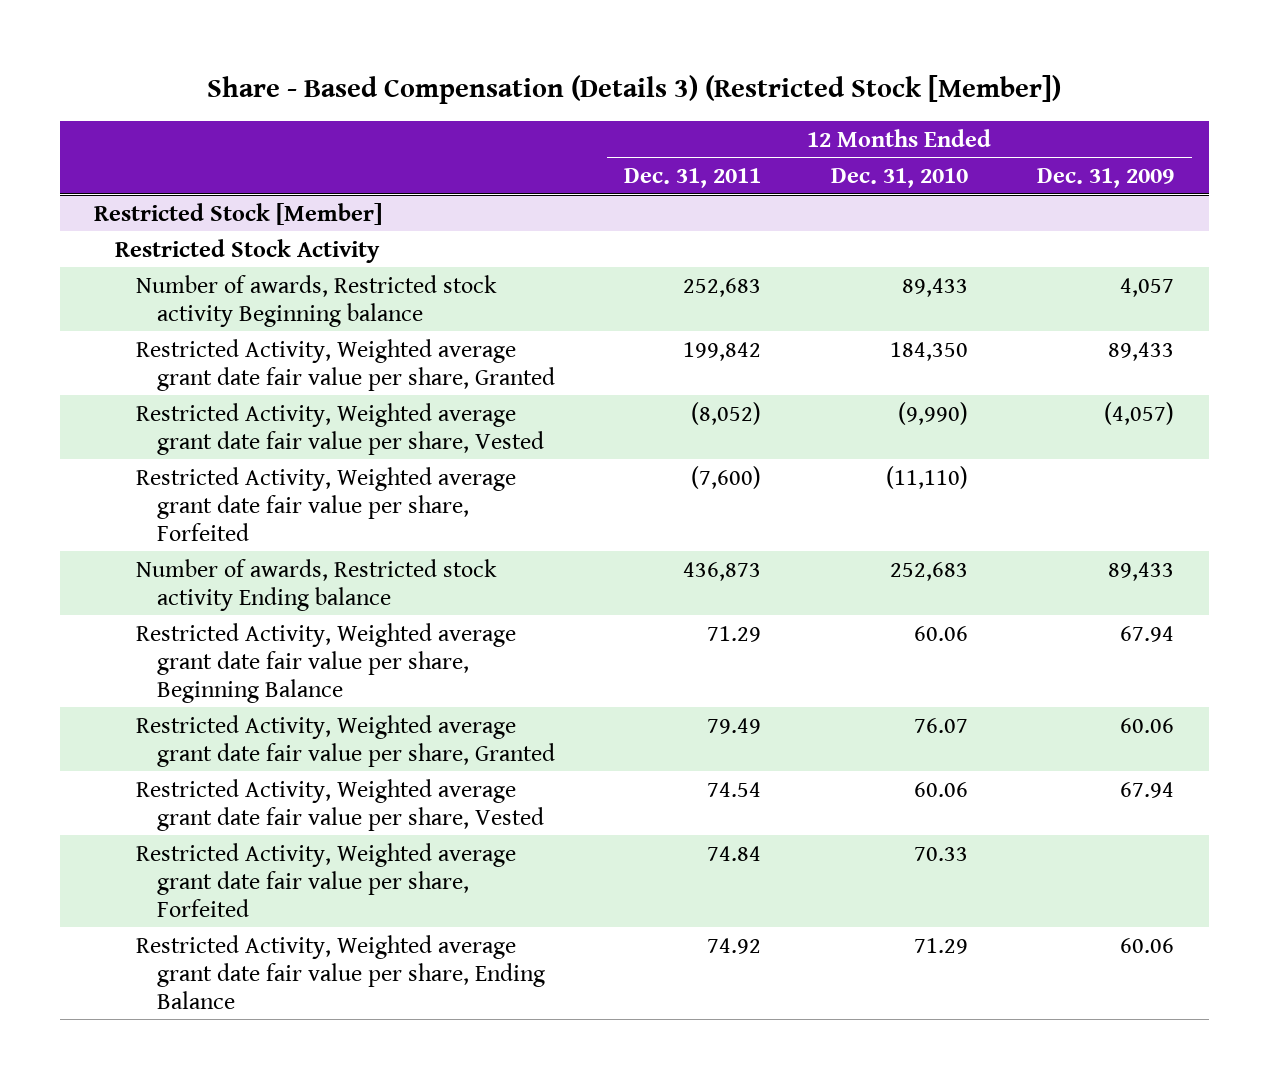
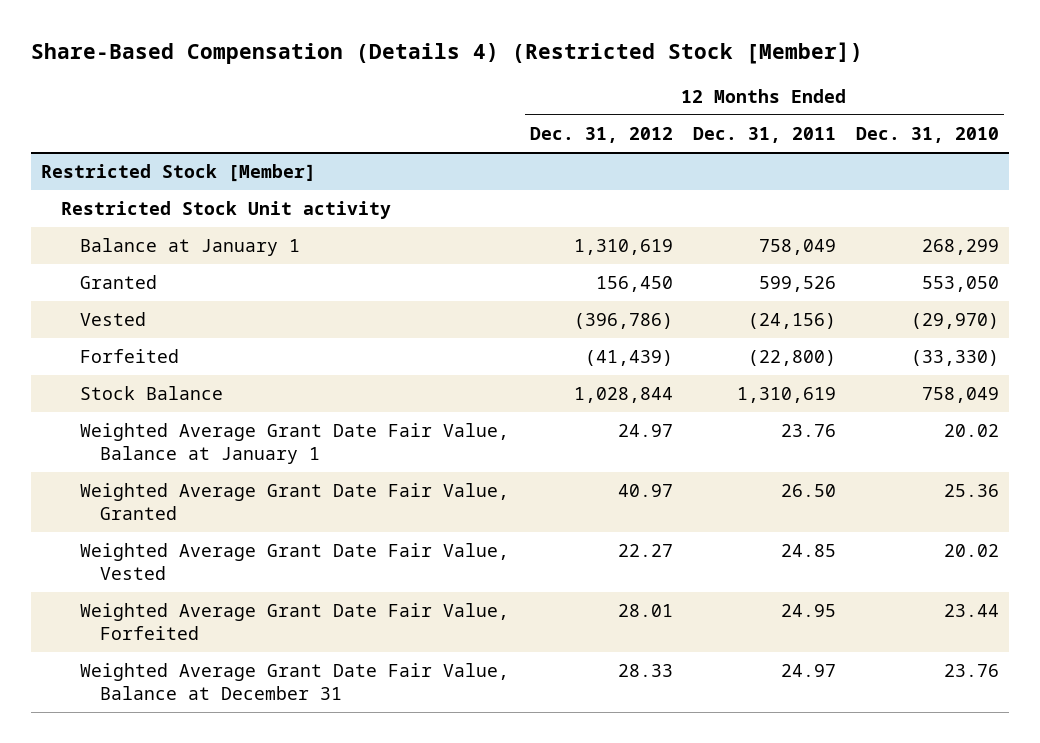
- Share - Based Compensation (Details 3) (Restricted Stock [Member])
+ Share-Based Compensation (Details 4) (Restricted Stock [Member])
- | 12 Months Ended Dec. 31, 2011 | 12 Months Ended Dec. 31, 2010 | 12 Months Ended Dec. 31, 2009
+ | 12 Months Ended Dec. 31, 2012 | 12 Months Ended Dec. 31, 2011 | 12 Months Ended Dec. 31, 2010
@ Restricted Stock [Member]
- Restricted Stock Activity
- Number of awards, Restricted stock activity Beginning balance | 252,683 | 89,433 | 4,057
- Restricted Activity, Weighted average grant date fair value per share, Granted | 199,842 | 184,350 | 89,433
- Restricted Activity, Weighted average grant date fair value per share, Vested | (8,052) | (9,990) | (4,057)
- Restricted Activity, Weighted average grant date fair value per share, Forfeited | (7,600) | (11,110) |
- Number of awards, Restricted stock activity Ending balance | 436,873 | 252,683 | 89,433
- Restricted Activity, Weighted average grant date fair value per share, Beginning Balance | 71.29 | 60.06 | 67.94
- Restricted Activity, Weighted average grant date fair value per share, Granted | 79.49 | 76.07 | 60.06
- Restricted Activity, Weighted average grant date fair value per share, Vested | 74.54 | 60.06 | 67.94
- Restricted Activity, Weighted average grant date fair value per share, Forfeited | 74.84 | 70.33 |
- Restricted Activity, Weighted average grant date fair value per share, Ending Balance | 74.92 | 71.29 | 60.06
+ Restricted Stock Unit activity
+ Balance at January 1 | 1,310,619 | 758,049 | 268,299
+ Granted | 156,450 | 599,526 | 553,050
+ Vested | (396,786) | (24,156) | (29,970)
+ Forfeited | (41,439) | (22,800) | (33,330)
+ Stock Balance | 1,028,844 | 1,310,619 | 758,049
+ Weighted Average Grant Date Fair Value, Balance at January 1 | 24.97 | 23.76 | 20.02
+ Weighted Average Grant Date Fair Value, Granted | 40.97 | 26.50 | 25.36
+ Weighted Average Grant Date Fair Value, Vested | 22.27 | 24.85 | 20.02
+ Weighted Average Grant Date Fair Value, Forfeited | 28.01 | 24.95 | 23.44
+ Weighted Average Grant Date Fair Value, Balance at December 31 | 28.33 | 24.97 | 23.76

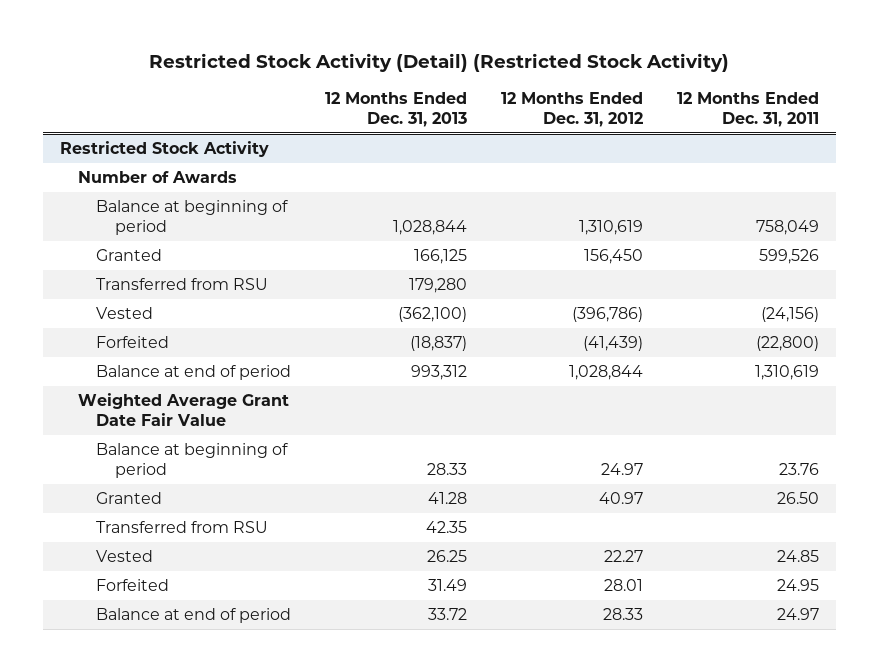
- Share-Based Compensation (Details 4) (Restricted Stock [Member])
+ Restricted Stock Activity (Detail) (Restricted Stock Activity)
- | 12 Months Ended Dec. 31, 2012 | 12 Months Ended Dec. 31, 2011 | 12 Months Ended Dec. 31, 2010
+ | 12 Months Ended Dec. 31, 2013 | 12 Months Ended Dec. 31, 2012 | 12 Months Ended Dec. 31, 2011
- Restricted Stock [Member]
- Restricted Stock Unit activity
- Balance at January 1 | 1,310,619 | 758,049 | 268,299
+ Restricted Stock Activity
+ Number of Awards
+ Balance at beginning of period | 1,028,844 | 1,310,619 | 758,049
+ Transferred from RSU | 179,280 | |
- Stock Balance | 1,028,844 | 1,310,619 | 758,049
- Weighted Average Grant Date Fair Value, Balance at January 1 | 24.97 | 23.76 | 20.02
- Weighted Average Grant Date Fair Value, Granted | 40.97 | 26.50 | 25.36
- Weighted Average Grant Date Fair Value, Vested | 22.27 | 24.85 | 20.02
- Weighted Average Grant Date Fair Value, Forfeited | 28.01 | 24.95 | 23.44
- Weighted Average Grant Date Fair Value, Balance at December 31 | 28.33 | 24.97 | 23.76
+ Balance at end of period | 993,312 | 1,028,844 | 1,310,619
+ Weighted Average Grant Date Fair Value
+ Balance at beginning of period | 28.33 | 24.97 | 23.76
+ Granted | 41.28 | 40.97 | 26.50
+ Transferred from RSU | 42.35 | |
+ Vested | 26.25 | 22.27 | 24.85
+ Forfeited | 31.49 | 28.01 | 24.95
+ Balance at end of period | 33.72 | 28.33 | 24.97

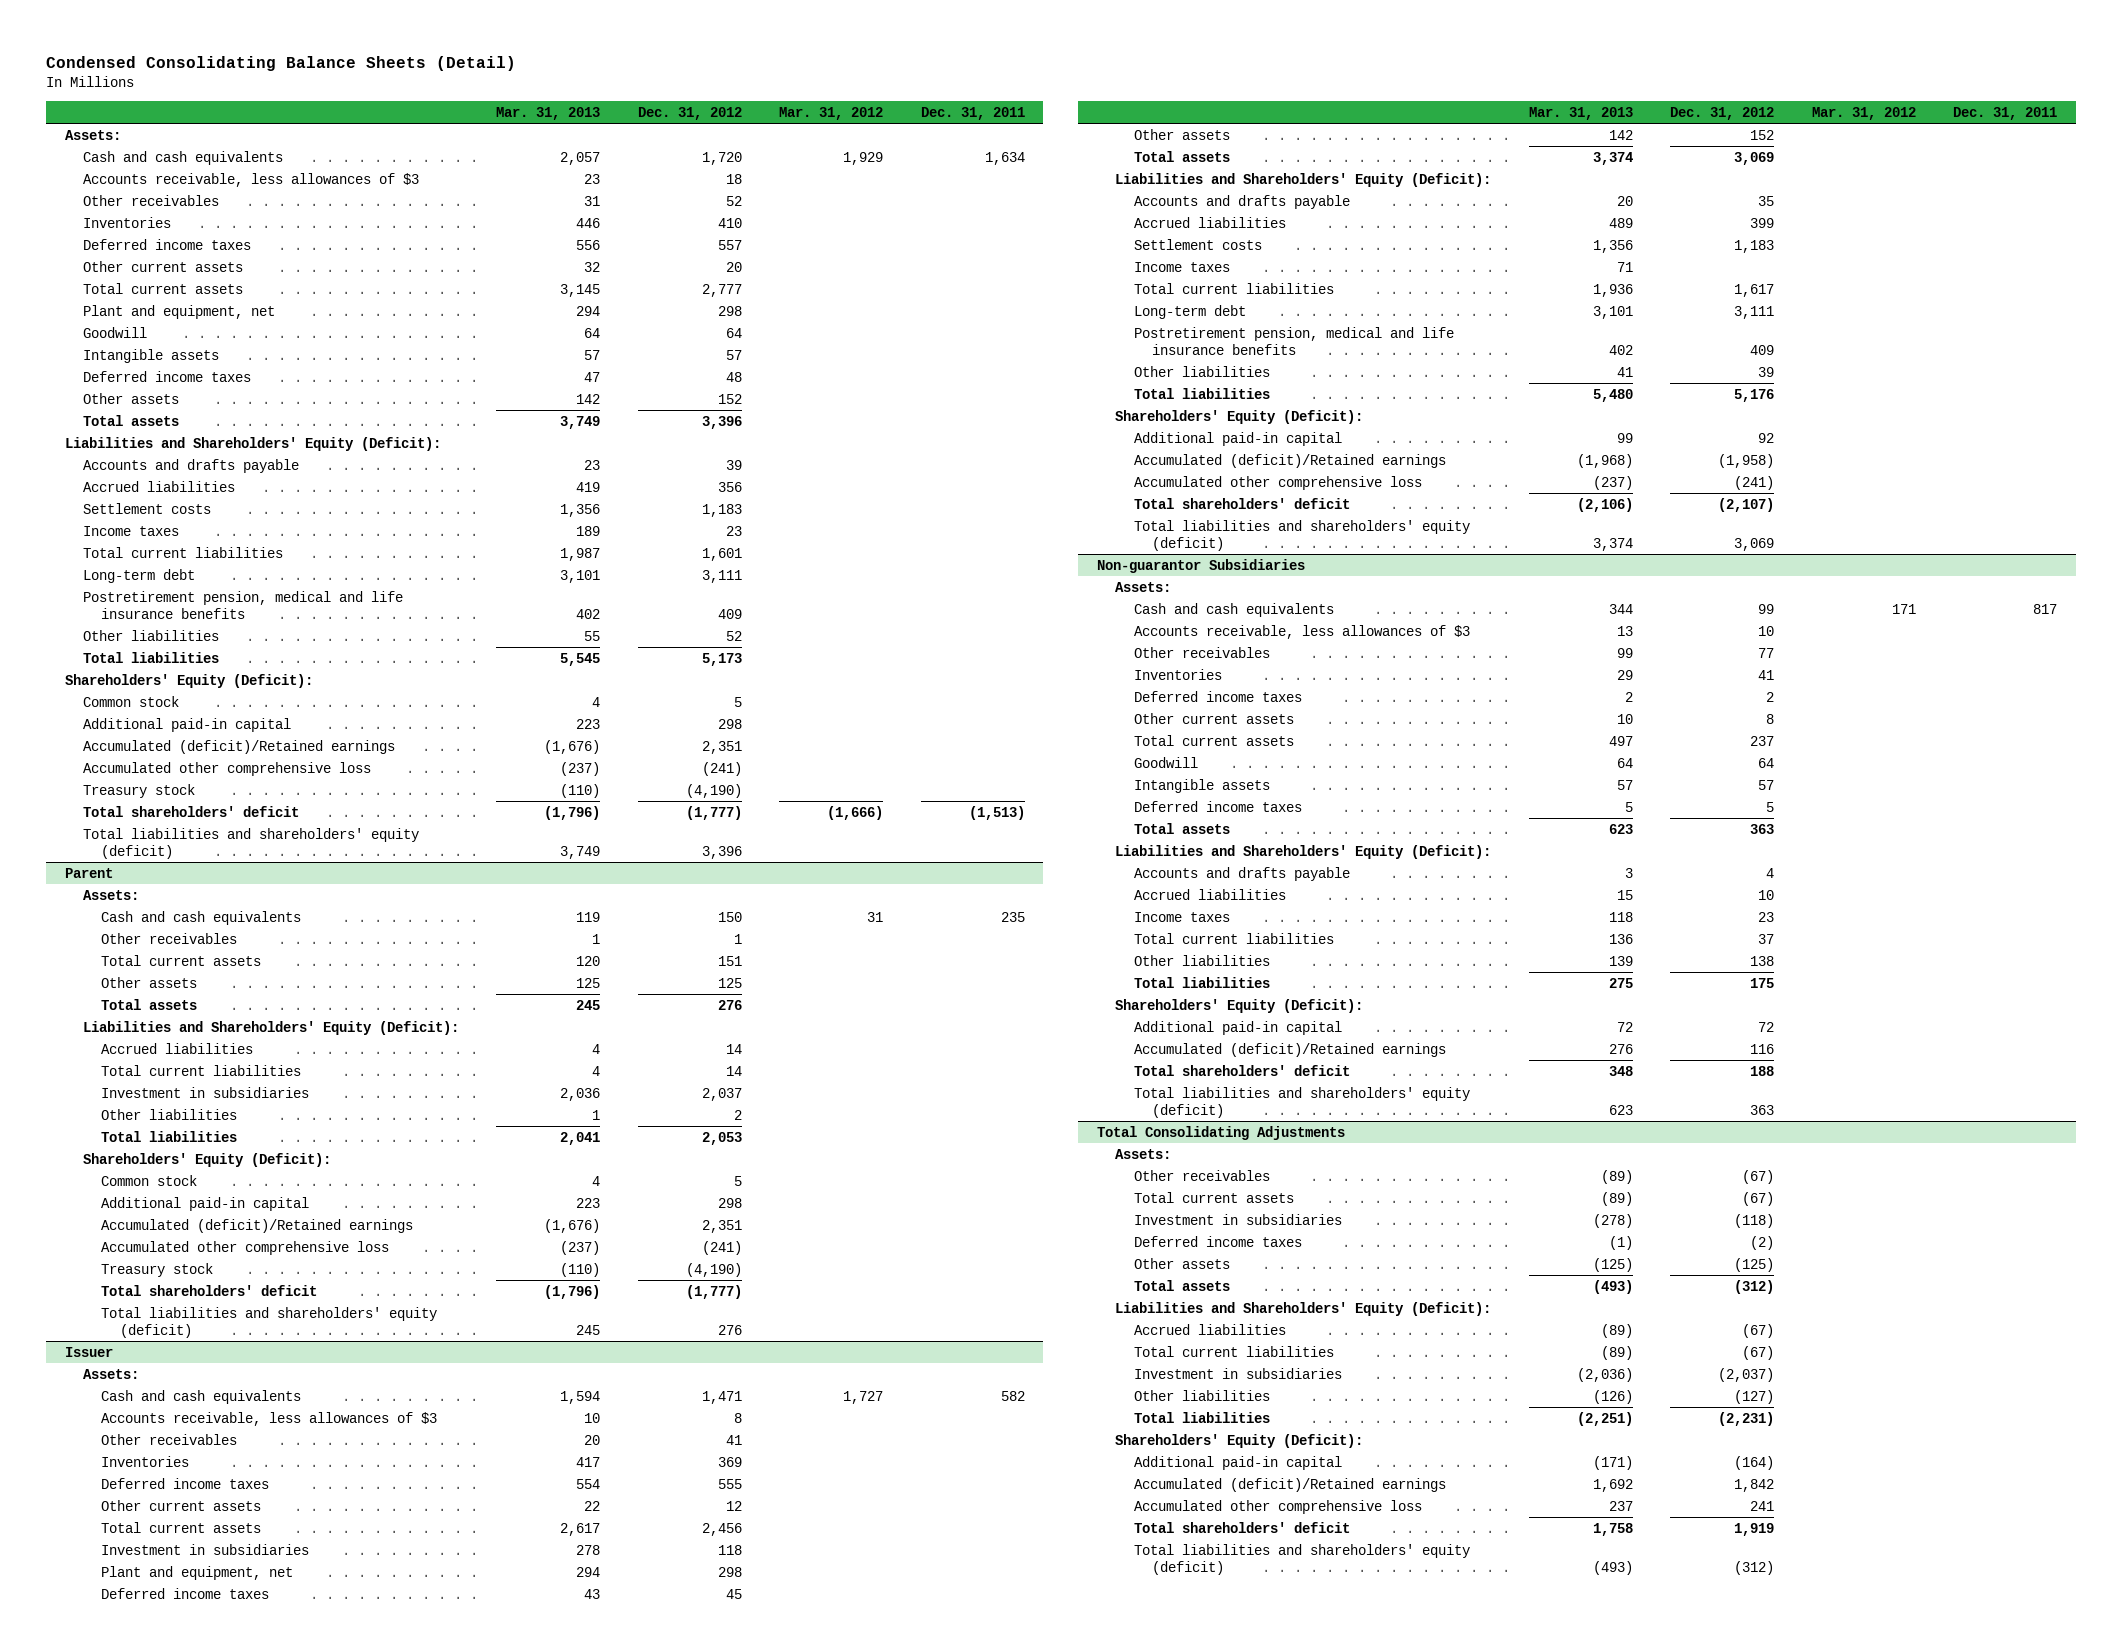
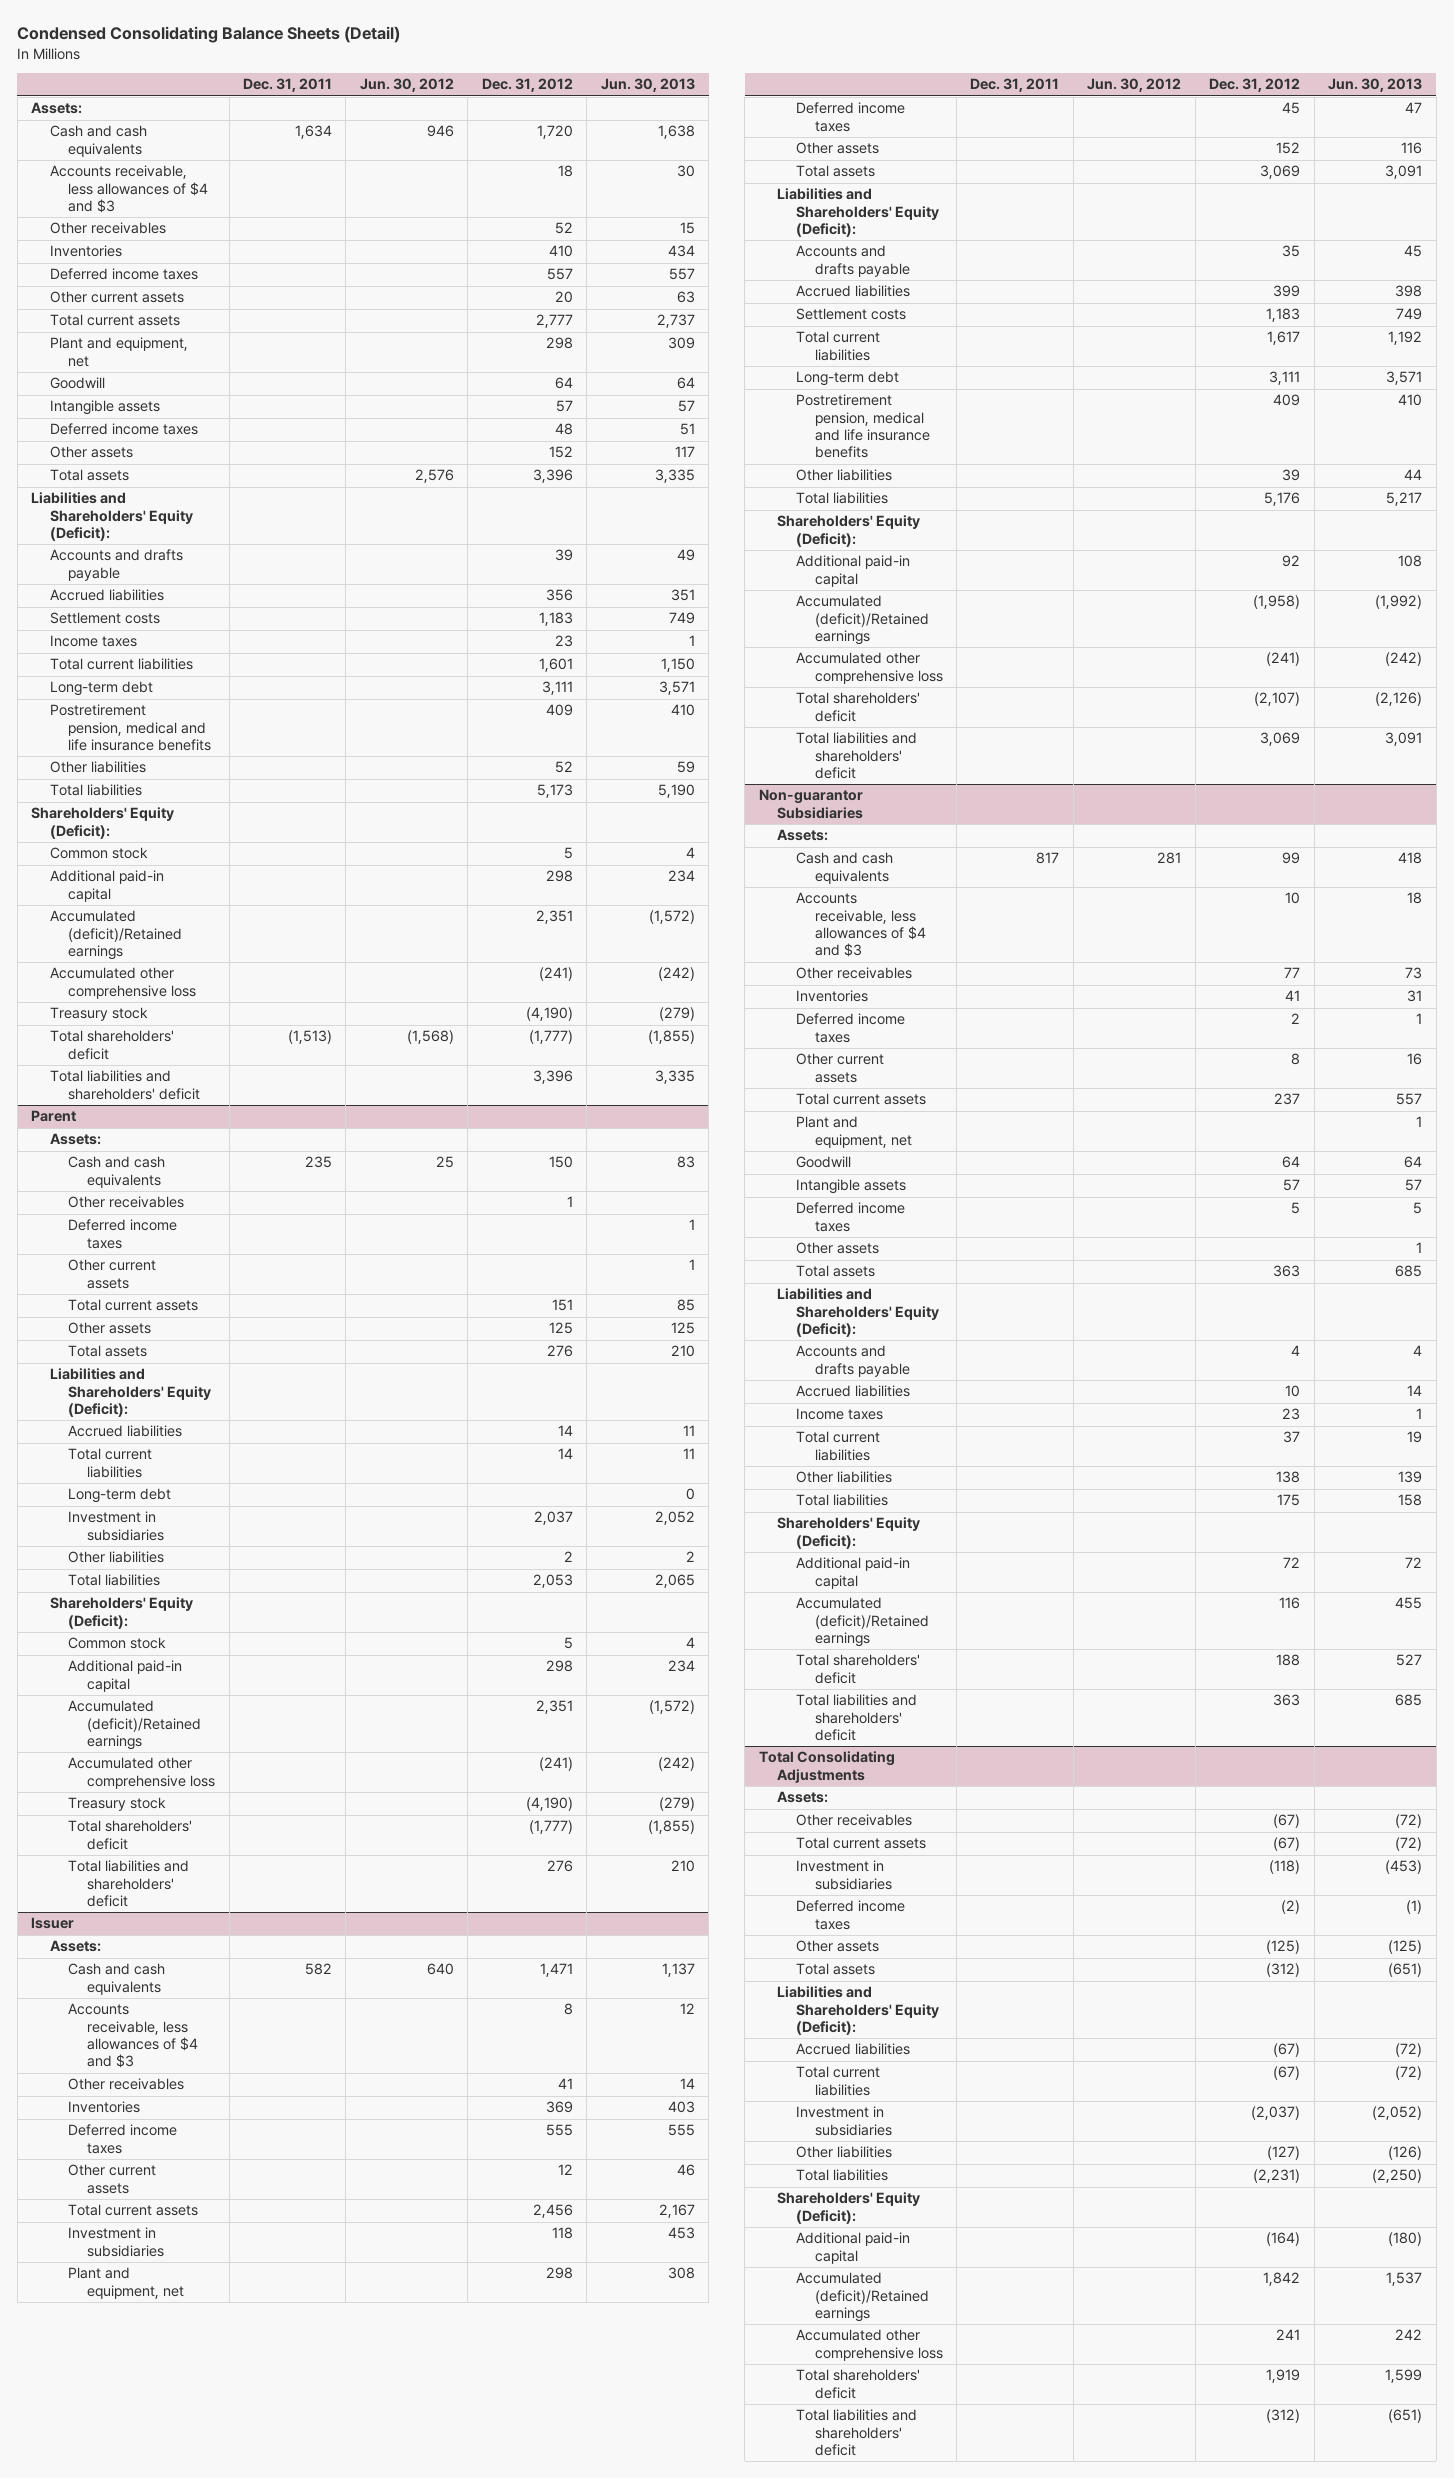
- | Mar. 31, 2013 | Dec. 31, 2012 | Mar. 31, 2012 | Dec. 31, 2011
+ | Dec. 31, 2011 | Jun. 30, 2012 | Dec. 31, 2012 | Jun. 30, 2013
- Accounts receivable, less allowances of $3 | 23 | 18 | |
+ Accounts receivable, less allowances of $4 and $3 | | | 18 | 30
- Total liabilities and shareholders' equity (deficit) | 3,749 | 3,396 | |
+ Total liabilities and shareholders' deficit | | | 3,396 | 3,335
@ Parent
+ Deferred income taxes | | | | 1
+ Other current assets | | | | 1
+ Long-term debt | | | | 0
- Total liabilities and shareholders' equity (deficit) | 245 | 276 | |
+ Total liabilities and shareholders' deficit | | | 276 | 210
@ Issuer
- Accounts receivable, less allowances of $3 | 10 | 8 | |
+ Accounts receivable, less allowances of $4 and $3 | | | 8 | 12
- Income taxes | 71 | | |
- Total liabilities and shareholders' equity (deficit) | 3,374 | 3,069 | |
+ Total liabilities and shareholders' deficit | | | 3,069 | 3,091
@ Non-guarantor Subsidiaries
- Accounts receivable, less allowances of $3 | 13 | 10 | |
+ Accounts receivable, less allowances of $4 and $3 | | | 10 | 18
+ Plant and equipment, net | | | | 1
+ Other assets | | | | 1
- Total liabilities and shareholders' equity (deficit) | 623 | 363 | |
+ Total liabilities and shareholders' deficit | | | 363 | 685
@ Total Consolidating Adjustments
- Total liabilities and shareholders' equity (deficit) | (493) | (312) | |
+ Total liabilities and shareholders' deficit | | | (312) | (651)

